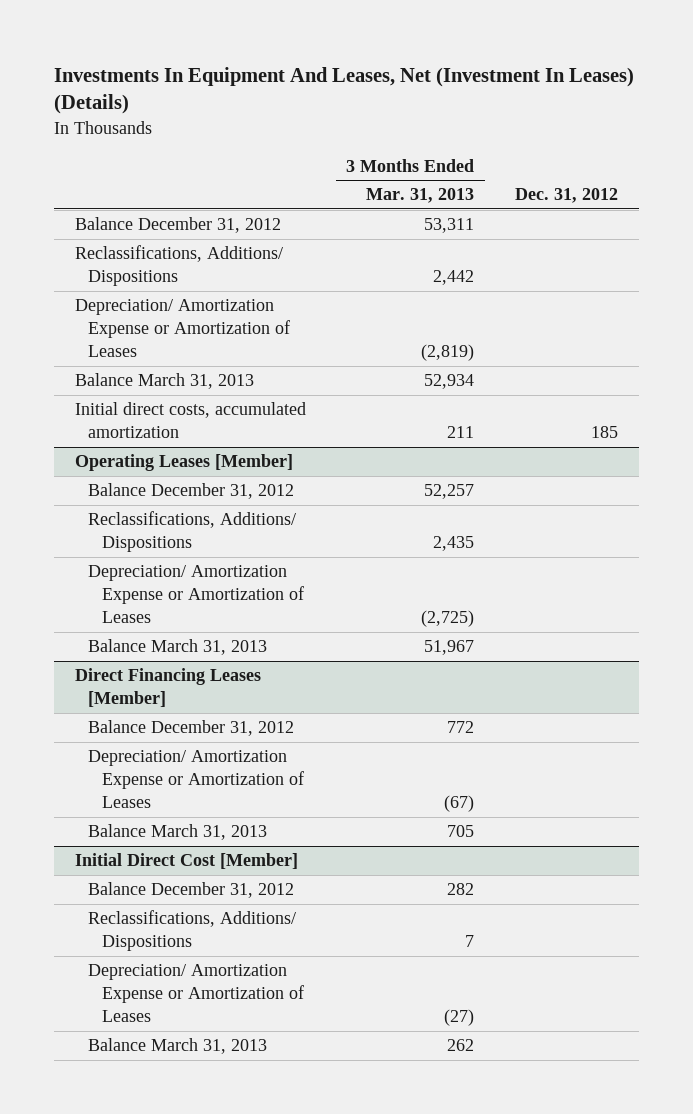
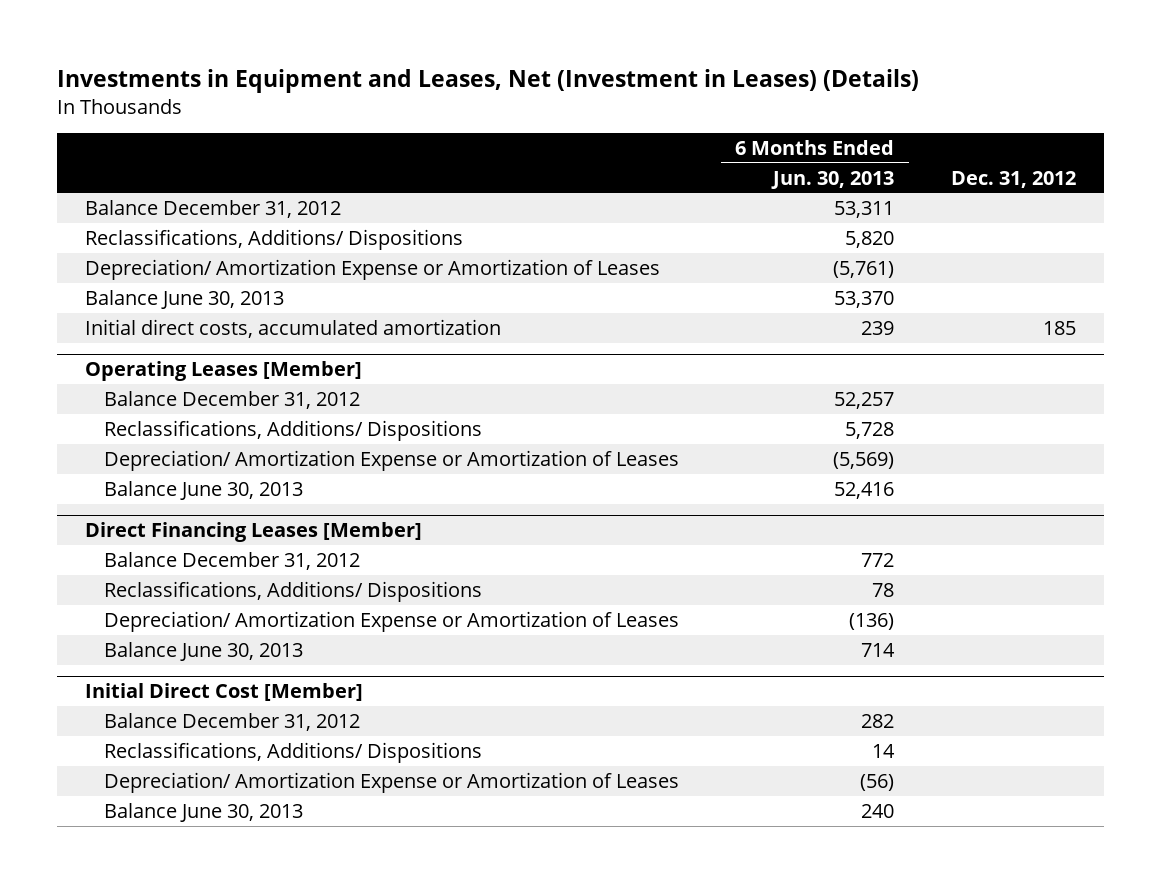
- Investments In Equipment And Leases, Net (Investment In Leases) (Details)
+ Investments in Equipment and Leases, Net (Investment in Leases) (Details)
- | 3 Months Ended Mar. 31, 2013 | Dec. 31, 2012
+ | 6 Months Ended Jun. 30, 2013 | Dec. 31, 2012
- Balance March 31, 2013 | 52,934 |
+ Balance June 30, 2013 | 53,370 |
@ Operating Leases [Member]
- Balance March 31, 2013 | 51,967 |
+ Balance June 30, 2013 | 52,416 |
@ Direct Financing Leases [Member]
+ Reclassifications, Additions/ Dispositions | 78 |
- Balance March 31, 2013 | 705 |
+ Balance June 30, 2013 | 714 |
@ Initial Direct Cost [Member]
- Balance March 31, 2013 | 262 |
+ Balance June 30, 2013 | 240 |

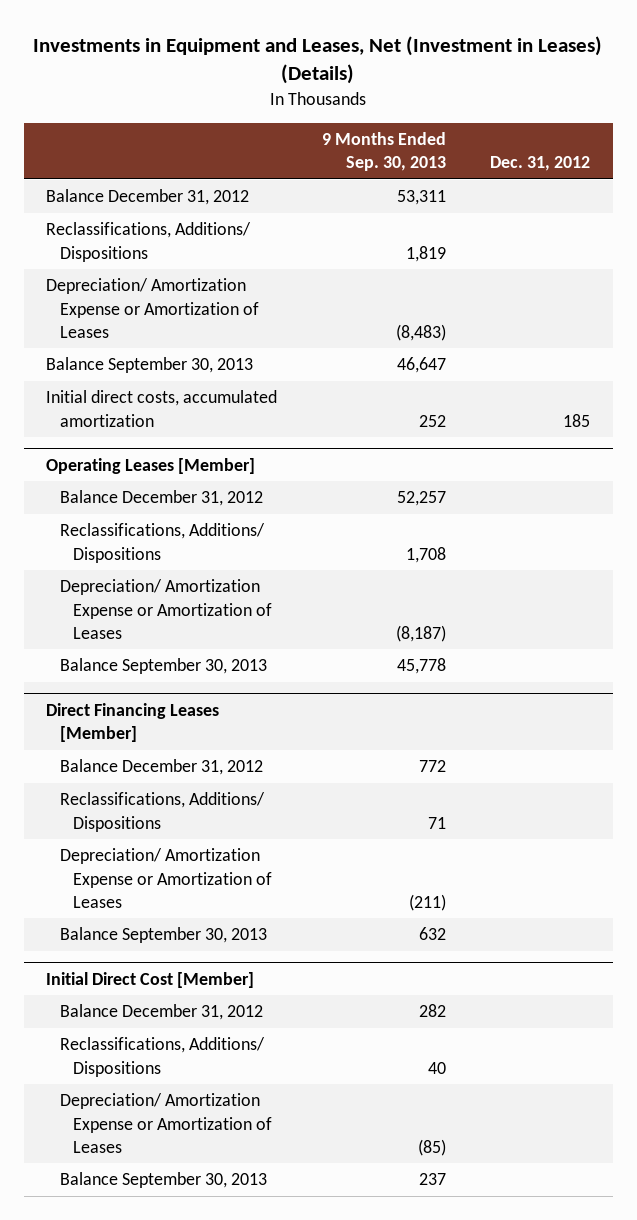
- | 6 Months Ended Jun. 30, 2013 | Dec. 31, 2012
+ | 9 Months Ended Sep. 30, 2013 | Dec. 31, 2012
- Balance June 30, 2013 | 53,370 |
+ Balance September 30, 2013 | 46,647 |
@ Operating Leases [Member]
- Balance June 30, 2013 | 52,416 |
+ Balance September 30, 2013 | 45,778 |
@ Direct Financing Leases [Member]
- Balance June 30, 2013 | 714 |
+ Balance September 30, 2013 | 632 |
@ Initial Direct Cost [Member]
- Balance June 30, 2013 | 240 |
+ Balance September 30, 2013 | 237 |

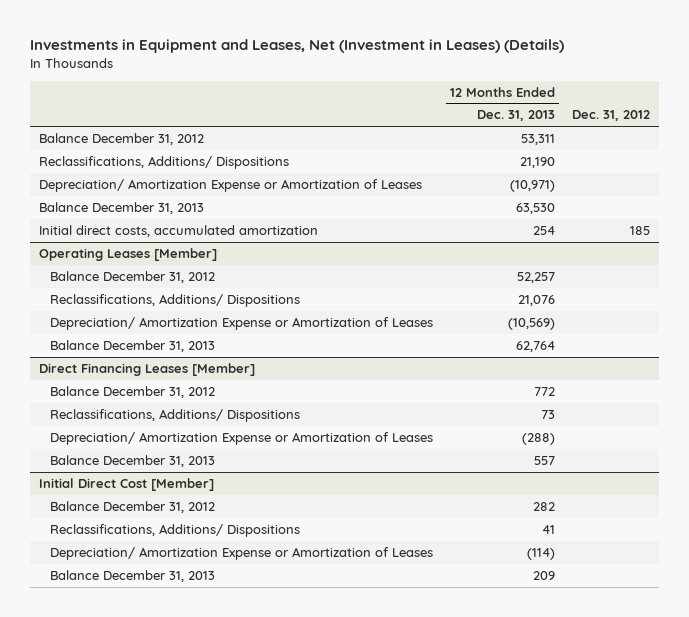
- | 9 Months Ended Sep. 30, 2013 | Dec. 31, 2012
+ | 12 Months Ended Dec. 31, 2013 | Dec. 31, 2012
- Balance September 30, 2013 | 46,647 |
+ Balance December 31, 2013 | 63,530 |
@ Operating Leases [Member]
- Balance September 30, 2013 | 45,778 |
+ Balance December 31, 2013 | 62,764 |
@ Direct Financing Leases [Member]
- Balance September 30, 2013 | 632 |
+ Balance December 31, 2013 | 557 |
@ Initial Direct Cost [Member]
- Balance September 30, 2013 | 237 |
+ Balance December 31, 2013 | 209 |

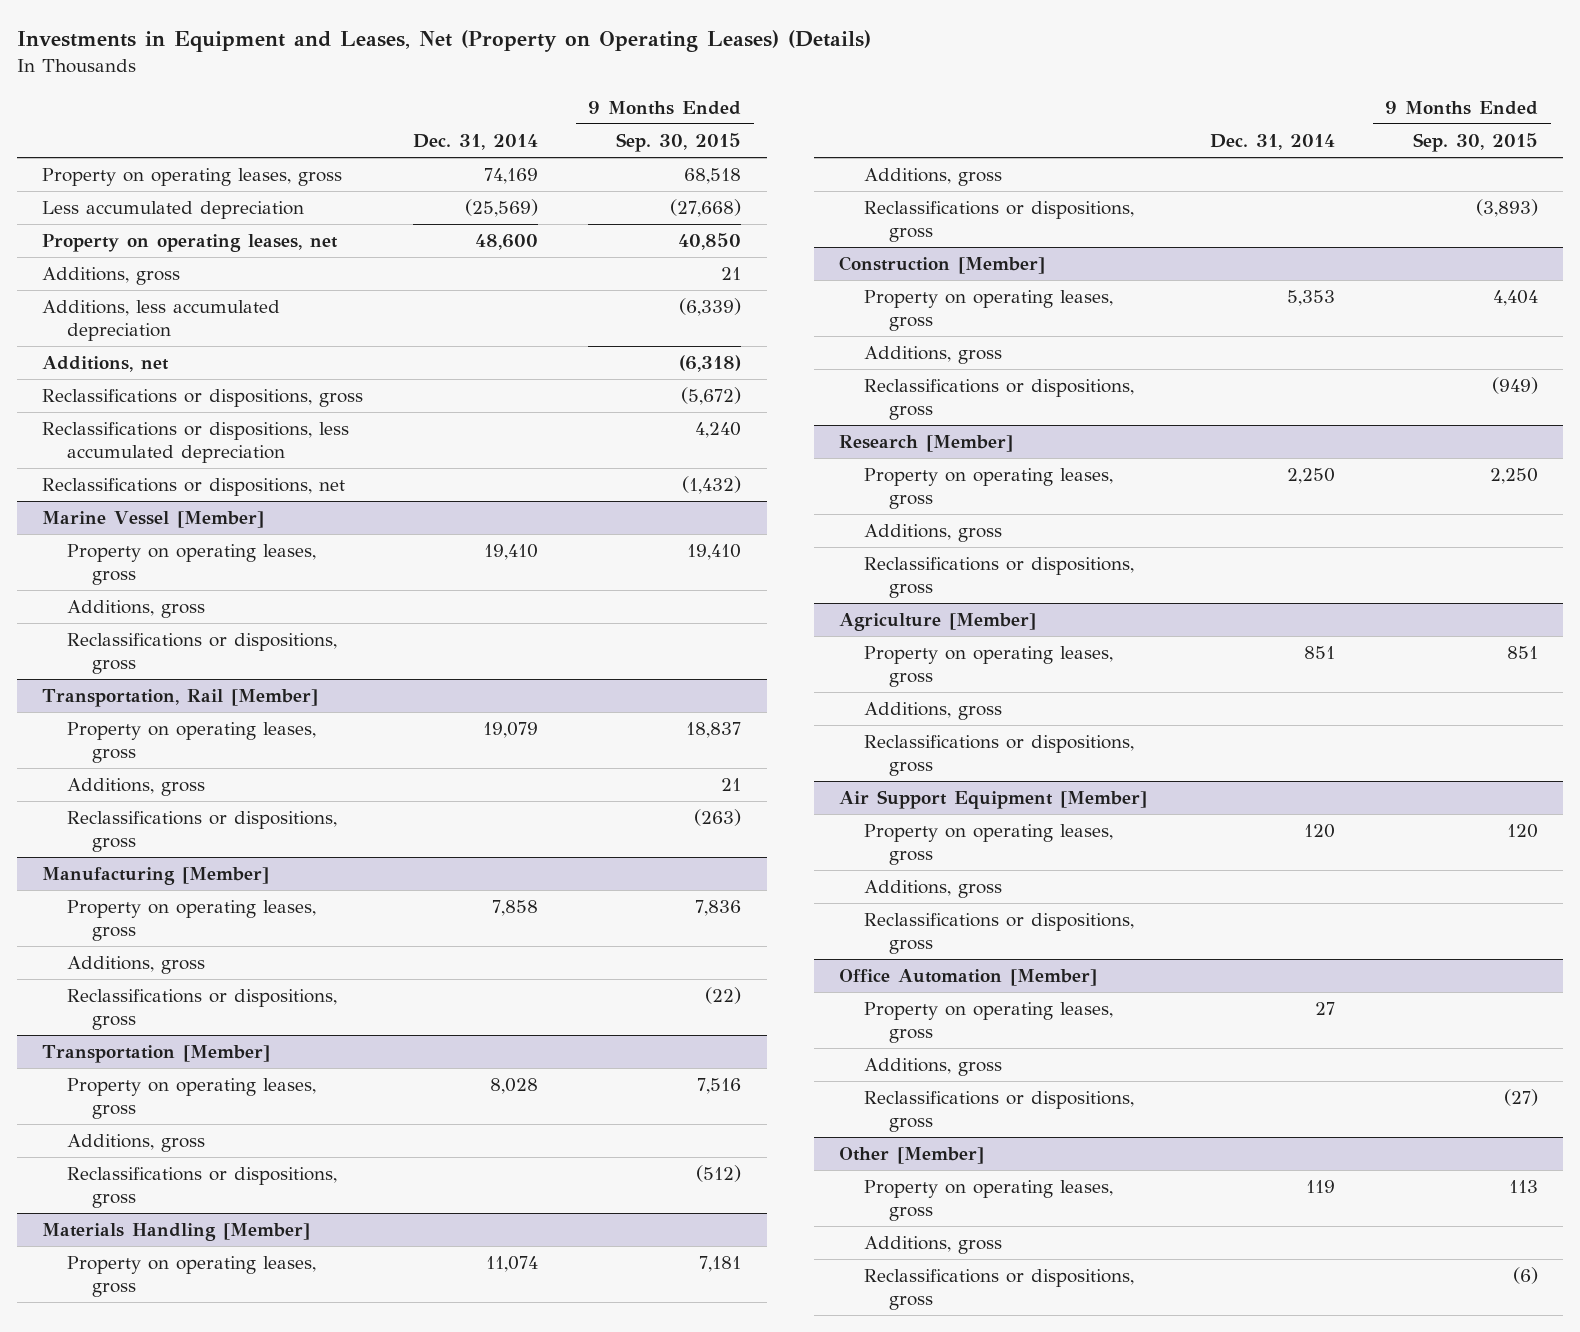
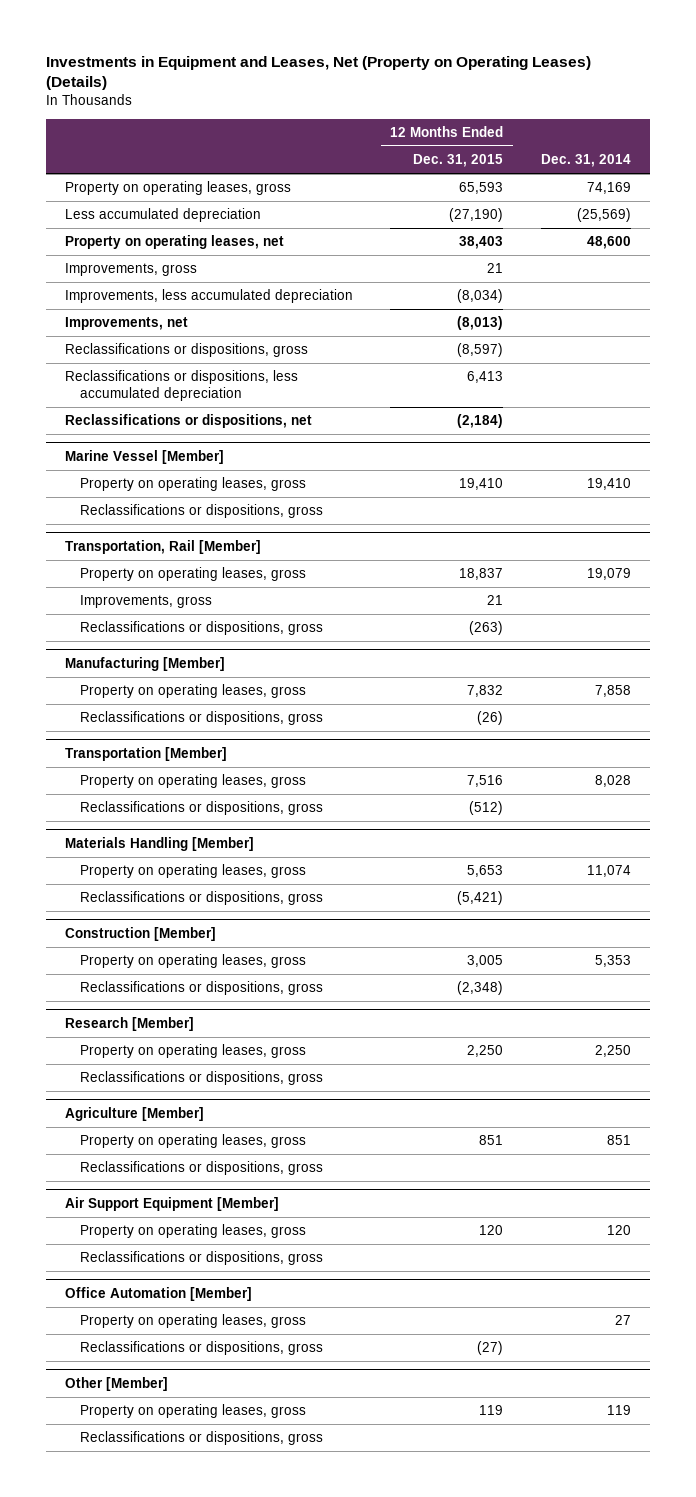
- | Dec. 31, 2014 | 9 Months Ended Sep. 30, 2015
+ | 12 Months Ended Dec. 31, 2015 | Dec. 31, 2014
- Additions, gross | | 21
- Additions, less accumulated depreciation | | (6,339)
- Additions, net | | (6,318)
+ Improvements, gross | 21 |
+ Improvements, less accumulated depreciation | (8,034) |
+ Improvements, net | (8,013) |
@ Marine Vessel [Member]
- Additions, gross
@ Transportation, Rail [Member]
- Additions, gross | | 21
+ Improvements, gross | 21 |
@ Manufacturing [Member]
- Additions, gross
@ Transportation [Member]
- Additions, gross
@ Materials Handling [Member]
- Additions, gross
@ Construction [Member]
- Additions, gross
@ Research [Member]
- Additions, gross
@ Agriculture [Member]
- Additions, gross
@ Air Support Equipment [Member]
- Additions, gross
@ Office Automation [Member]
- Additions, gross
@ Other [Member]
- Additions, gross

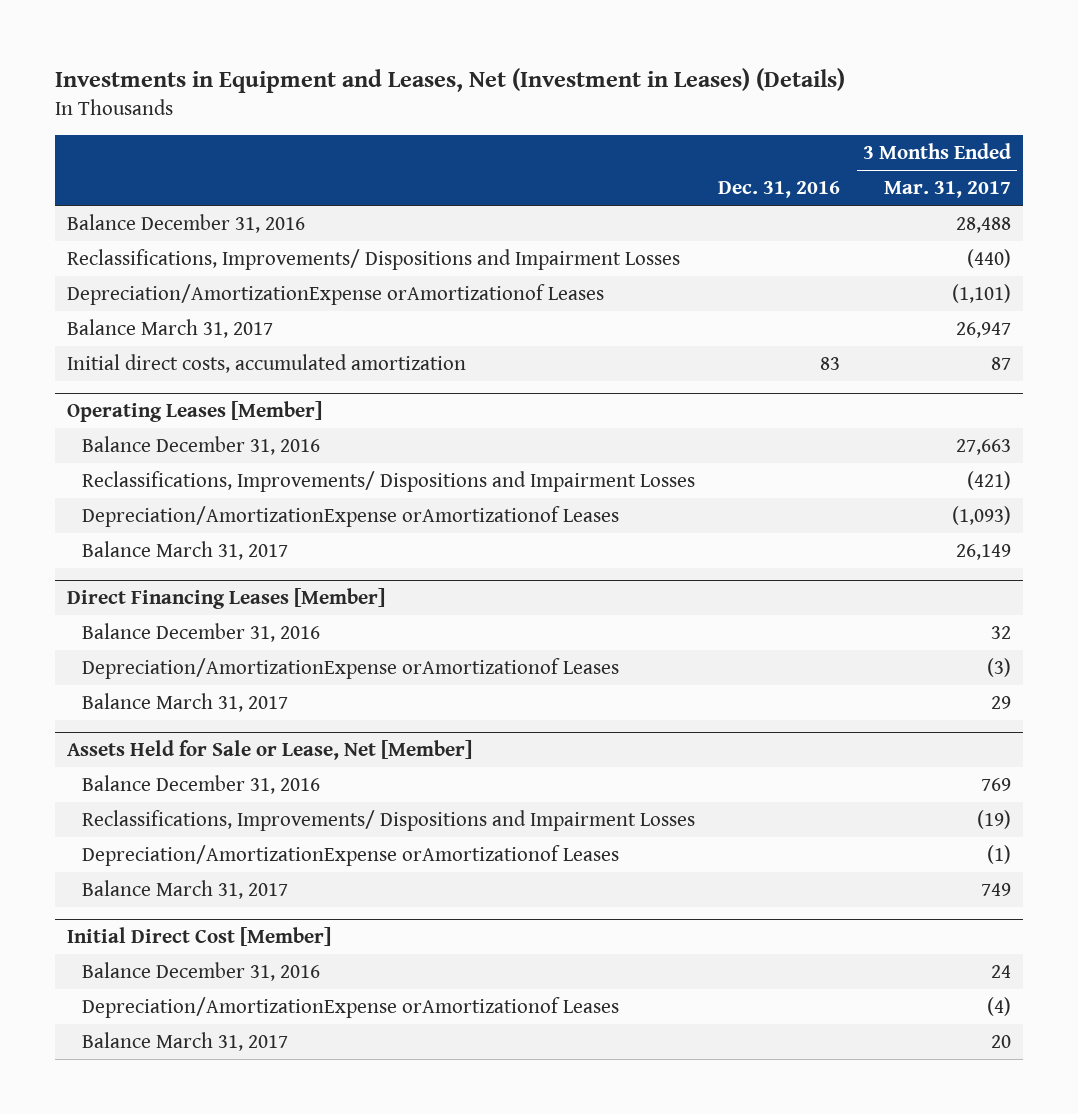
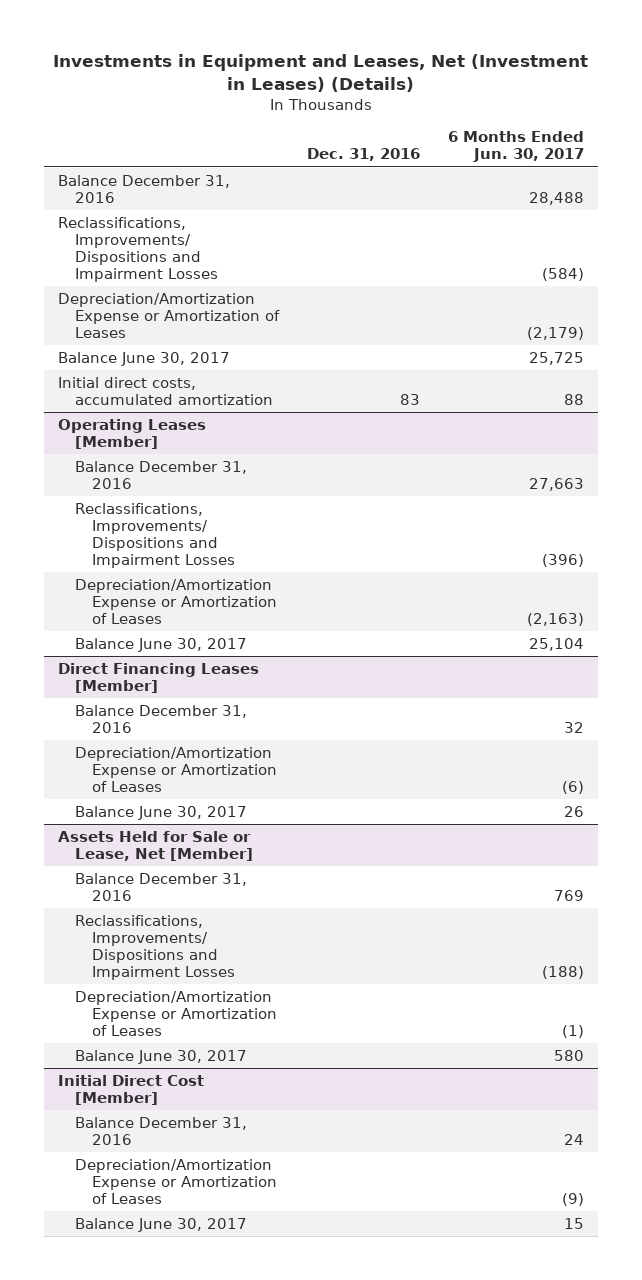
- | Dec. 31, 2016 | 3 Months Ended Mar. 31, 2017
+ | Dec. 31, 2016 | 6 Months Ended Jun. 30, 2017
- Depreciation/AmortizationExpense orAmortizationof Leases | | (1,101)
- Balance March 31, 2017 | | 26,947
+ Depreciation/Amortization Expense or Amortization of Leases | | (2,179)
+ Balance June 30, 2017 | | 25,725
@ Operating Leases [Member]
- Depreciation/AmortizationExpense orAmortizationof Leases | | (1,093)
- Balance March 31, 2017 | | 26,149
+ Depreciation/Amortization Expense or Amortization of Leases | | (2,163)
+ Balance June 30, 2017 | | 25,104
@ Direct Financing Leases [Member]
- Depreciation/AmortizationExpense orAmortizationof Leases | | (3)
- Balance March 31, 2017 | | 29
+ Depreciation/Amortization Expense or Amortization of Leases | | (6)
+ Balance June 30, 2017 | | 26
@ Assets Held for Sale or Lease, Net [Member]
- Depreciation/AmortizationExpense orAmortizationof Leases | | (1)
- Balance March 31, 2017 | | 749
+ Depreciation/Amortization Expense or Amortization of Leases | | (1)
+ Balance June 30, 2017 | | 580
@ Initial Direct Cost [Member]
- Depreciation/AmortizationExpense orAmortizationof Leases | | (4)
- Balance March 31, 2017 | | 20
+ Depreciation/Amortization Expense or Amortization of Leases | | (9)
+ Balance June 30, 2017 | | 15

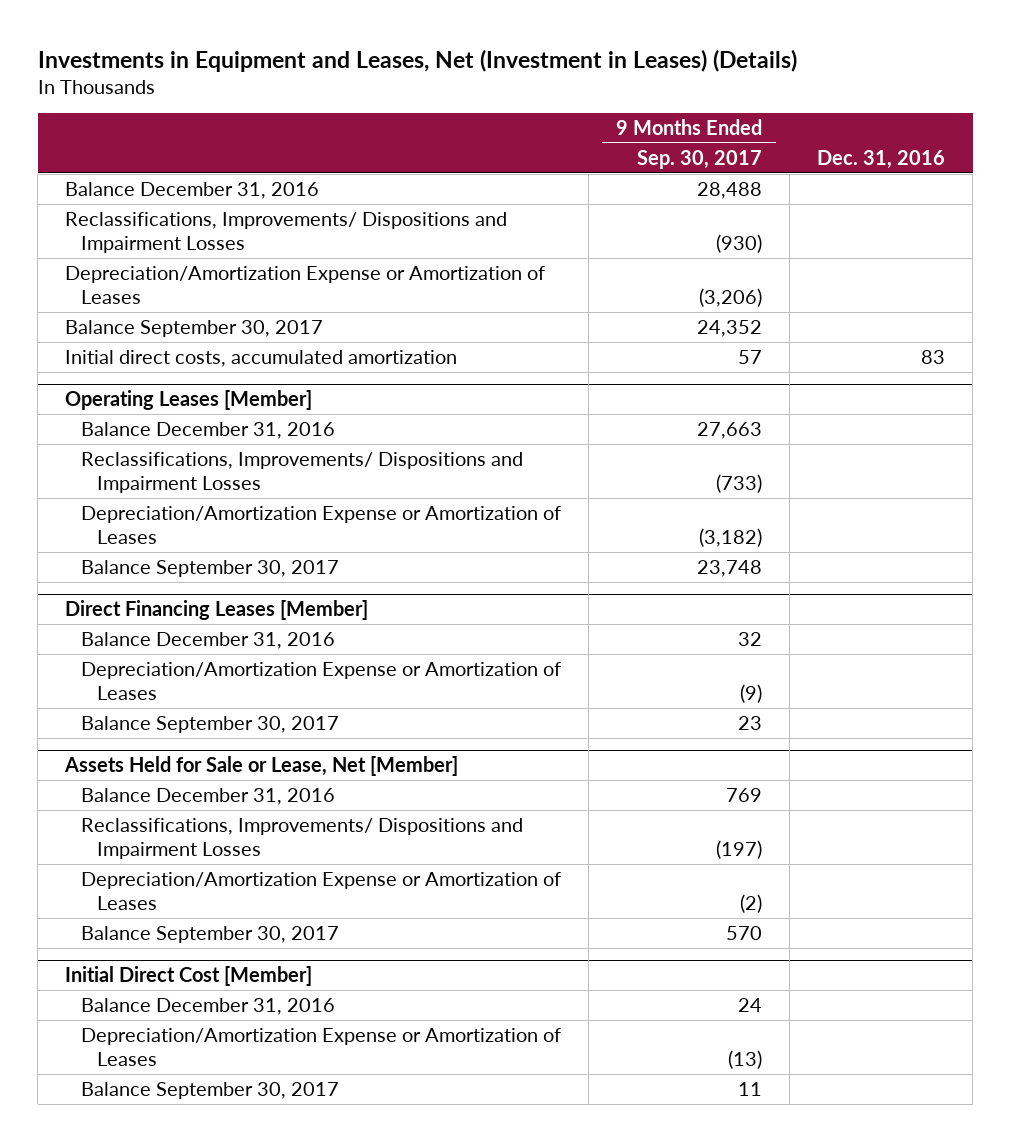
- | Dec. 31, 2016 | 6 Months Ended Jun. 30, 2017
+ | 9 Months Ended Sep. 30, 2017 | Dec. 31, 2016
- Balance June 30, 2017 | | 25,725
+ Balance September 30, 2017 | 24,352 |
@ Operating Leases [Member]
- Balance June 30, 2017 | | 25,104
+ Balance September 30, 2017 | 23,748 |
@ Direct Financing Leases [Member]
- Balance June 30, 2017 | | 26
+ Balance September 30, 2017 | 23 |
@ Assets Held for Sale or Lease, Net [Member]
- Balance June 30, 2017 | | 580
+ Balance September 30, 2017 | 570 |
@ Initial Direct Cost [Member]
- Balance June 30, 2017 | | 15
+ Balance September 30, 2017 | 11 |

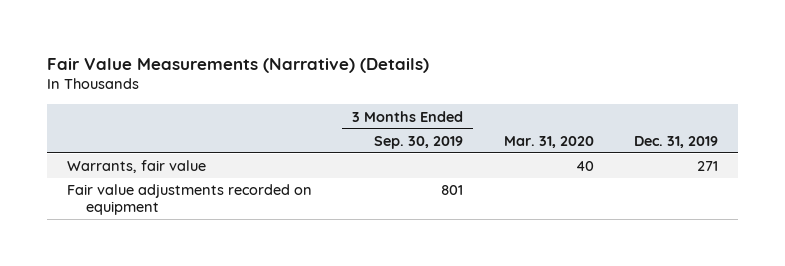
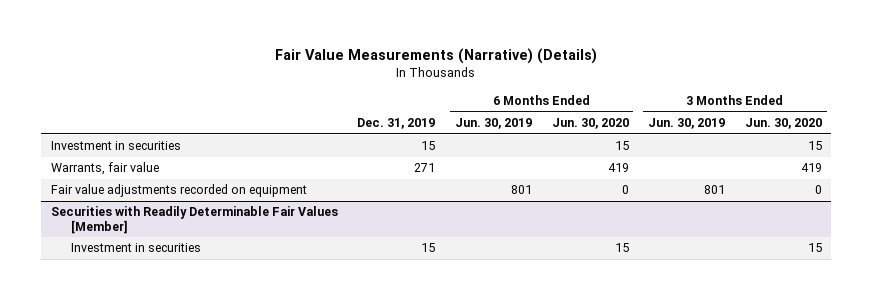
- | 3 Months Ended Sep. 30, 2019 | Mar. 31, 2020 | Dec. 31, 2019
+ | Dec. 31, 2019 | 6 Months Ended Jun. 30, 2019 | 6 Months Ended Jun. 30, 2020 | 3 Months Ended Jun. 30, 2019 | 3 Months Ended Jun. 30, 2020
+ Investment in securities | 15 | | 15 | | 15
+ Securities with Readily Determinable Fair Values [Member]
+ Investment in securities | 15 | | 15 | | 15

